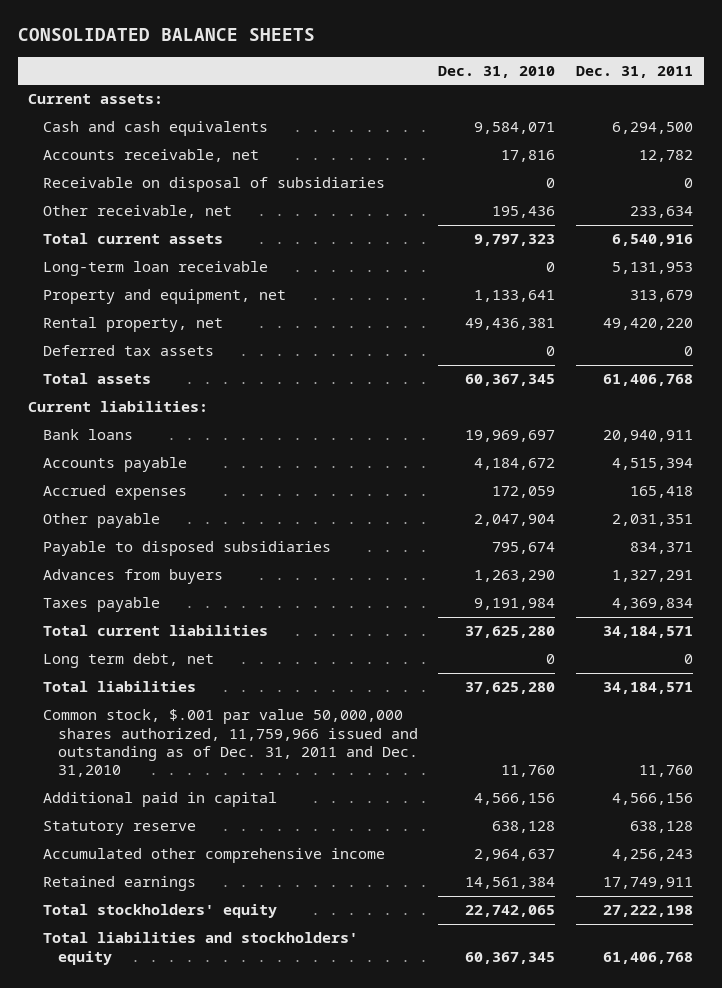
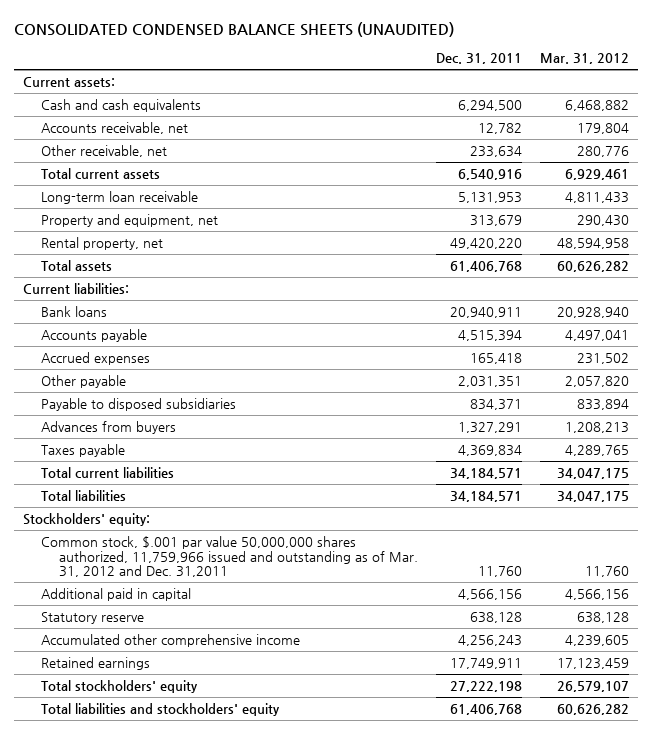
- CONSOLIDATED BALANCE SHEETS
+ CONSOLIDATED CONDENSED BALANCE SHEETS (UNAUDITED)
- | Dec. 31, 2010 | Dec. 31, 2011
+ | Dec. 31, 2011 | Mar. 31, 2012
- Receivable on disposal of subsidiaries | 0 | 0
- Deferred tax assets | 0 | 0
- Long term debt, net | 0 | 0
- Common stock, $.001 par value 50,000,000 shares authorized, 11,759,966 issued and outstanding as of Dec. 31, 2011 and Dec. 31,2010 | 11,760 | 11,760
+ Stockholders' equity:
+ Common stock, $.001 par value 50,000,000 shares authorized, 11,759,966 issued and outstanding as of Mar. 31, 2012 and Dec. 31,2011 | 11,760 | 11,760

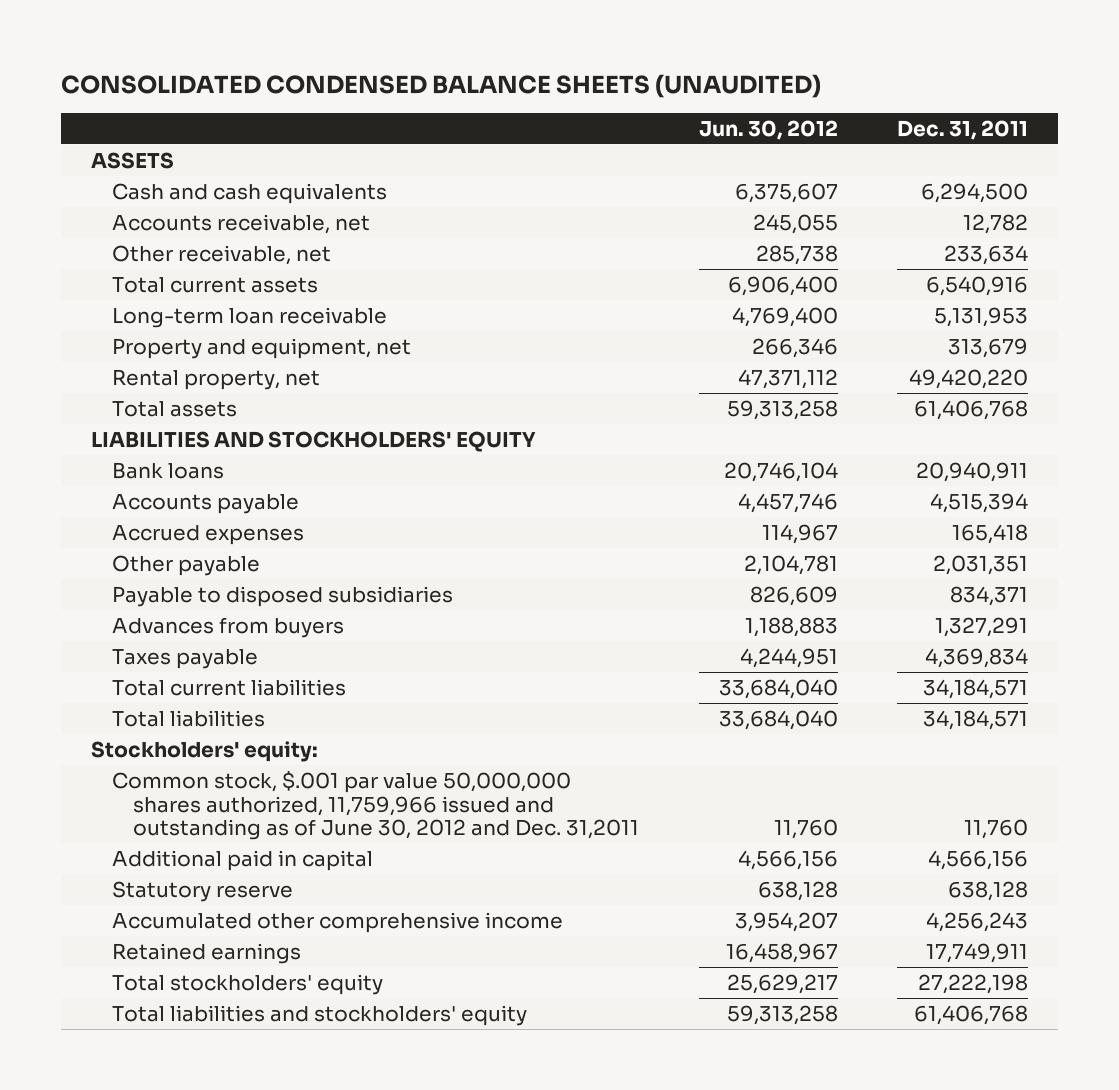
- | Dec. 31, 2011 | Mar. 31, 2012
+ | Jun. 30, 2012 | Dec. 31, 2011
- Current assets:
+ ASSETS
- Current liabilities:
+ LIABILITIES AND STOCKHOLDERS' EQUITY
- Common stock, $.001 par value 50,000,000 shares authorized, 11,759,966 issued and outstanding as of Mar. 31, 2012 and Dec. 31,2011 | 11,760 | 11,760
+ Common stock, $.001 par value 50,000,000 shares authorized, 11,759,966 issued and outstanding as of June 30, 2012 and Dec. 31,2011 | 11,760 | 11,760

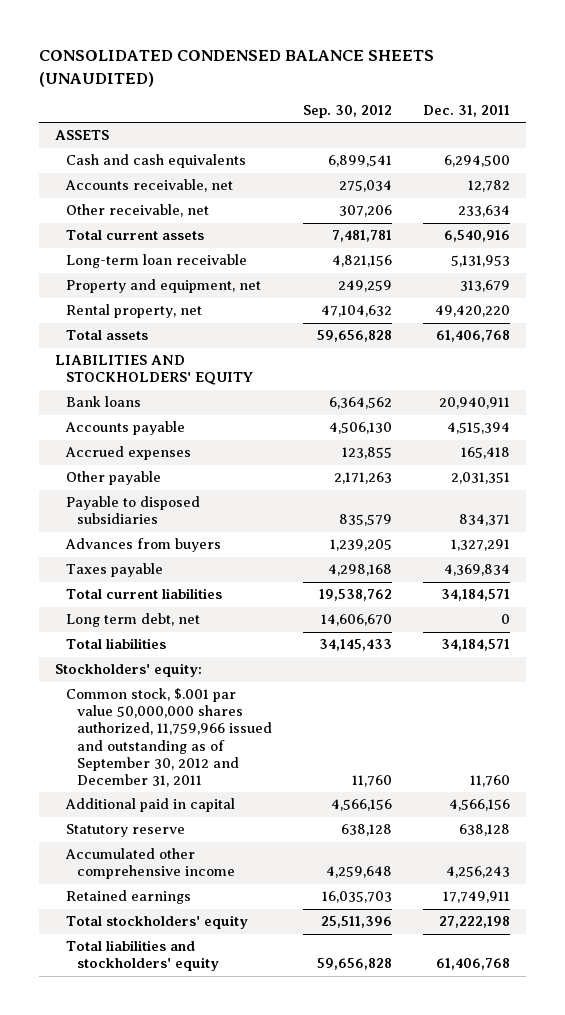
- | Jun. 30, 2012 | Dec. 31, 2011
+ | Sep. 30, 2012 | Dec. 31, 2011
+ Long term debt, net | 14,606,670 | 0
- Common stock, $.001 par value 50,000,000 shares authorized, 11,759,966 issued and outstanding as of June 30, 2012 and Dec. 31,2011 | 11,760 | 11,760
+ Common stock, $.001 par value 50,000,000 shares authorized, 11,759,966 issued and outstanding as of September 30, 2012 and December 31, 2011 | 11,760 | 11,760

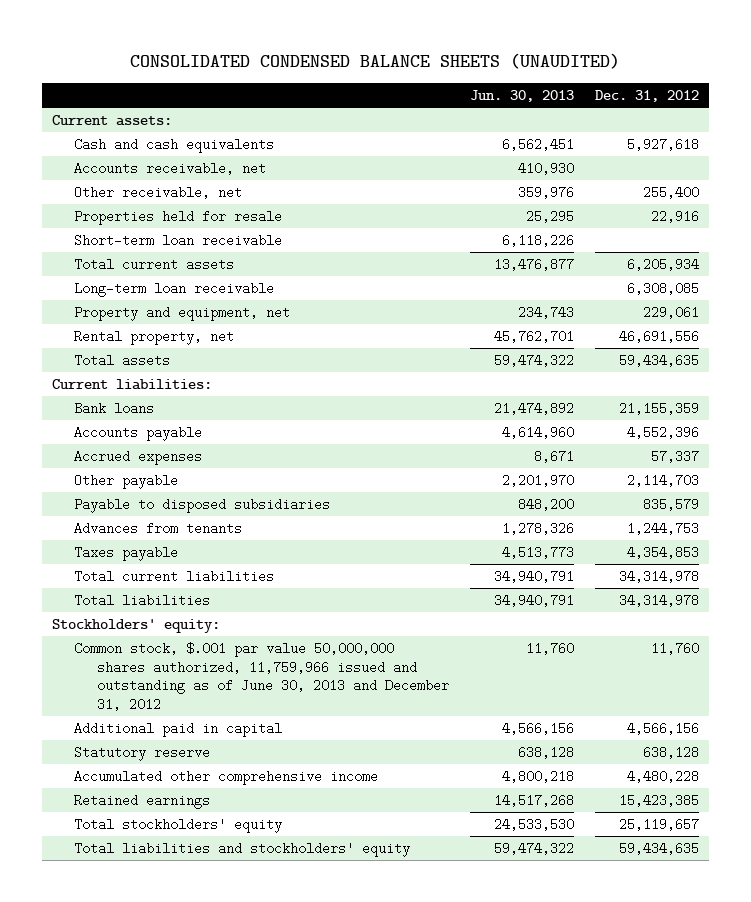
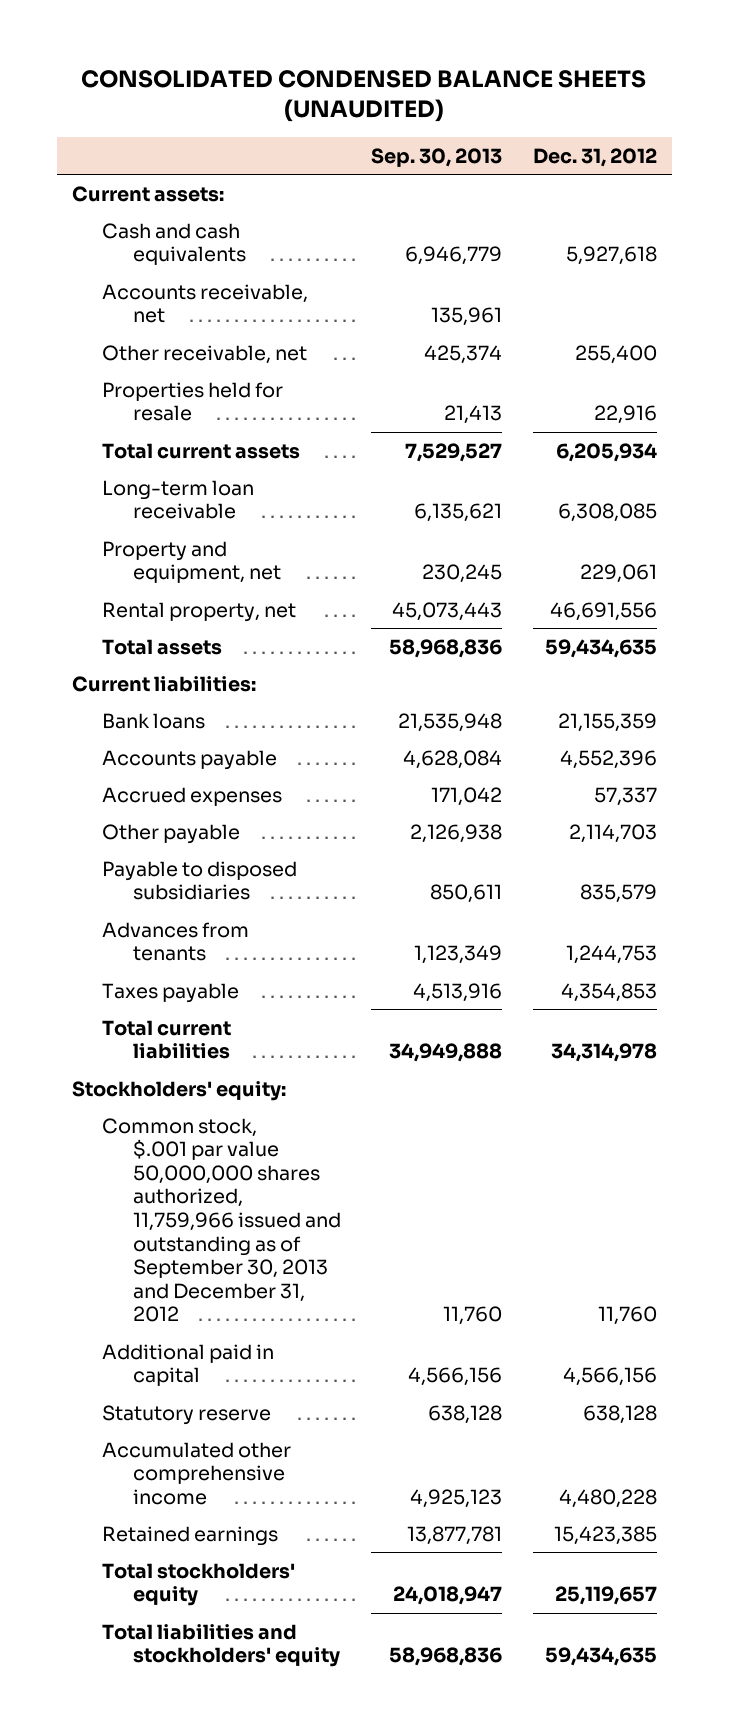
- | Jun. 30, 2013 | Dec. 31, 2012
+ | Sep. 30, 2013 | Dec. 31, 2012
- Short-term loan receivable | 6,118,226 |
- Total liabilities | 34,940,791 | 34,314,978
- Common stock, $.001 par value 50,000,000 shares authorized, 11,759,966 issued and outstanding as of June 30, 2013 and December 31, 2012 | 11,760 | 11,760
+ Common stock, $.001 par value 50,000,000 shares authorized, 11,759,966 issued and outstanding as of September 30, 2013 and December 31, 2012 | 11,760 | 11,760

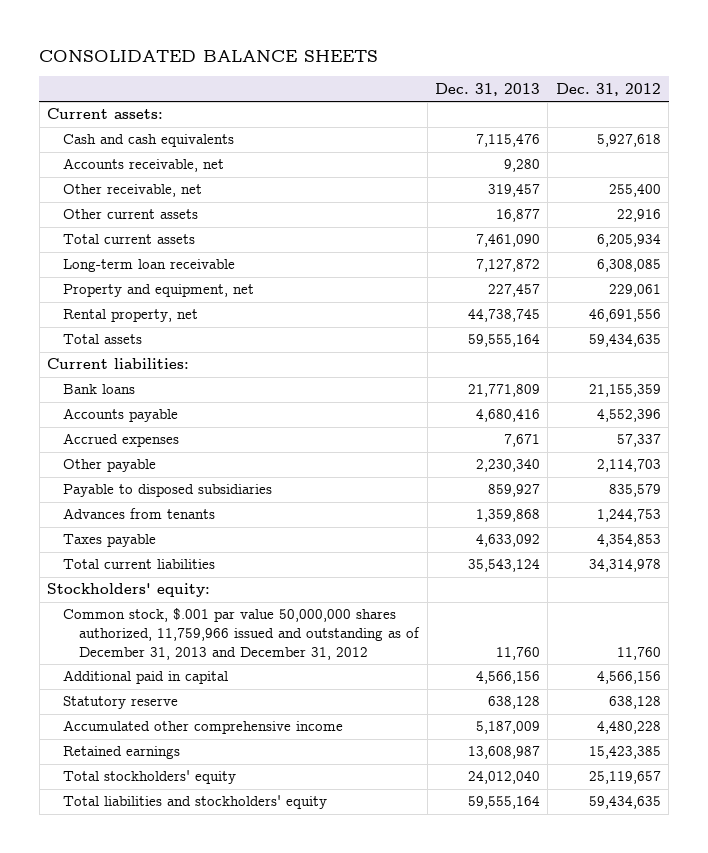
- CONSOLIDATED CONDENSED BALANCE SHEETS (UNAUDITED)
+ CONSOLIDATED BALANCE SHEETS
- | Sep. 30, 2013 | Dec. 31, 2012
+ | Dec. 31, 2013 | Dec. 31, 2012
- Properties held for resale | 21,413 | 22,916
+ Other current assets | 16,877 | 22,916
- Common stock, $.001 par value 50,000,000 shares authorized, 11,759,966 issued and outstanding as of September 30, 2013 and December 31, 2012 | 11,760 | 11,760
+ Common stock, $.001 par value 50,000,000 shares authorized, 11,759,966 issued and outstanding as of December 31, 2013 and December 31, 2012 | 11,760 | 11,760

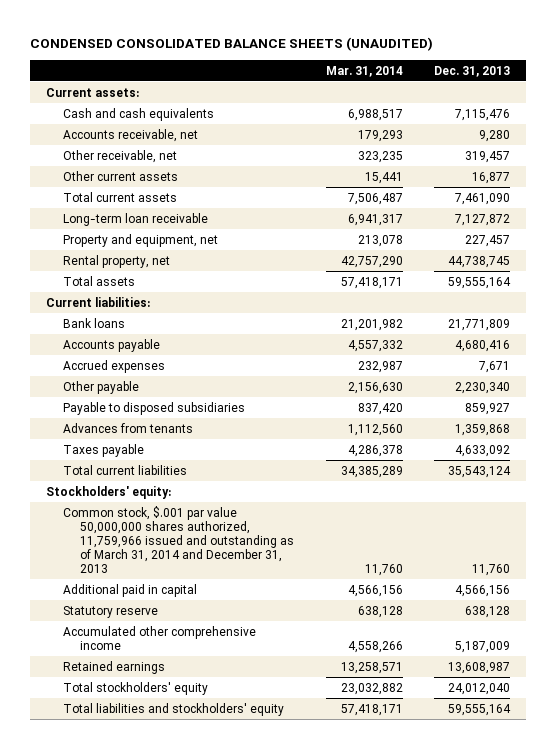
- CONSOLIDATED BALANCE SHEETS
+ CONDENSED CONSOLIDATED BALANCE SHEETS (UNAUDITED)
- | Dec. 31, 2013 | Dec. 31, 2012
+ | Mar. 31, 2014 | Dec. 31, 2013
- Common stock, $.001 par value 50,000,000 shares authorized, 11,759,966 issued and outstanding as of December 31, 2013 and December 31, 2012 | 11,760 | 11,760
+ Common stock, $.001 par value 50,000,000 shares authorized, 11,759,966 issued and outstanding as of March 31, 2014 and December 31, 2013 | 11,760 | 11,760

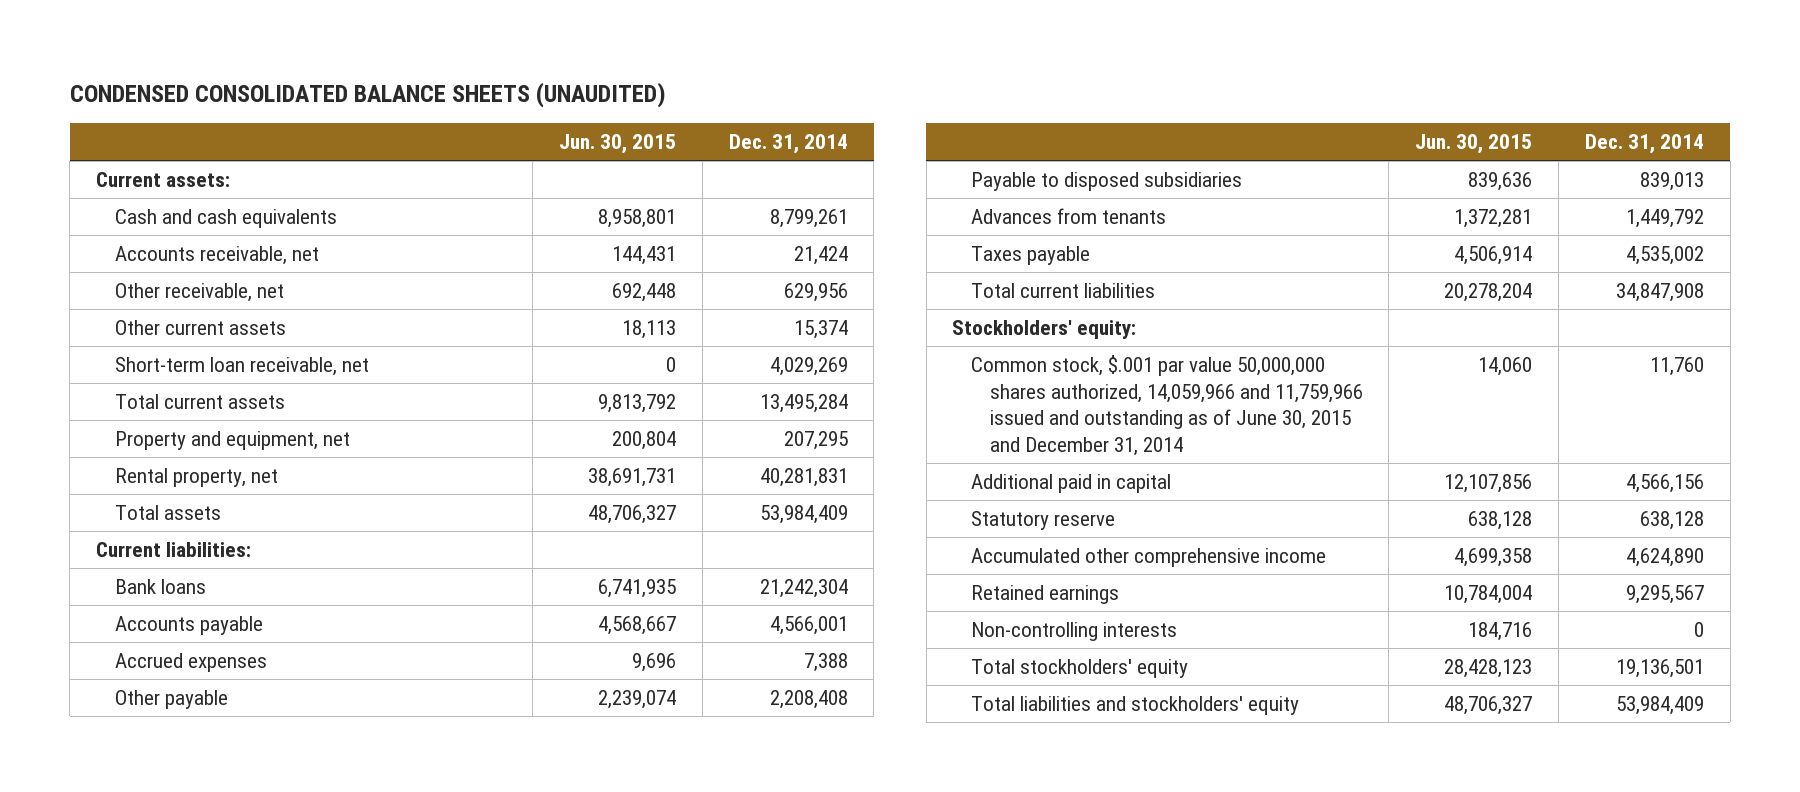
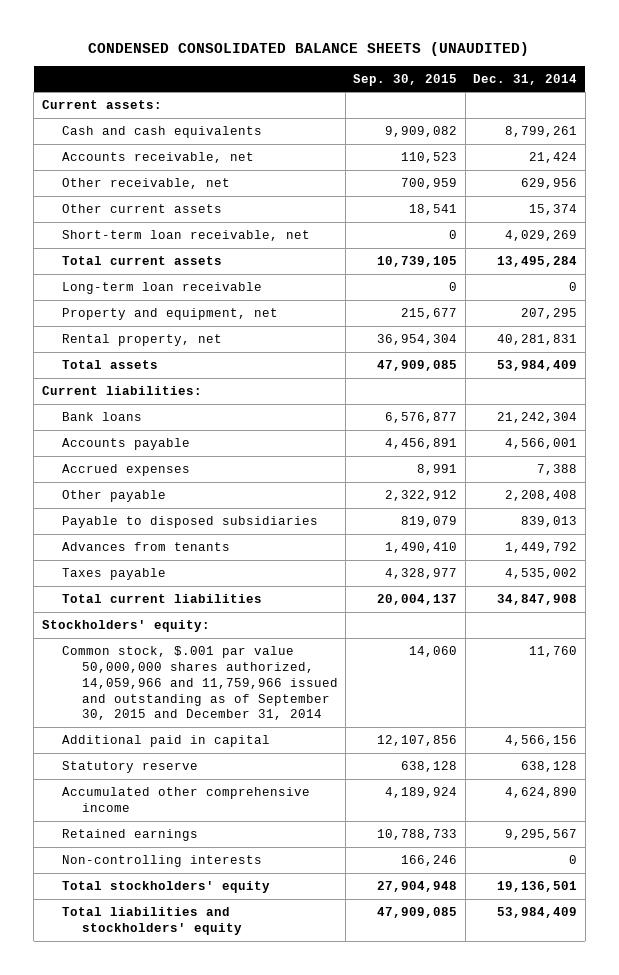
- | Jun. 30, 2015 | Dec. 31, 2014
+ | Sep. 30, 2015 | Dec. 31, 2014
+ Long-term loan receivable | 0 | 0
- Common stock, $.001 par value 50,000,000 shares authorized, 14,059,966 and 11,759,966 issued and outstanding as of June 30, 2015 and December 31, 2014 | 14,060 | 11,760
+ Common stock, $.001 par value 50,000,000 shares authorized, 14,059,966 and 11,759,966 issued and outstanding as of September 30, 2015 and December 31, 2014 | 14,060 | 11,760

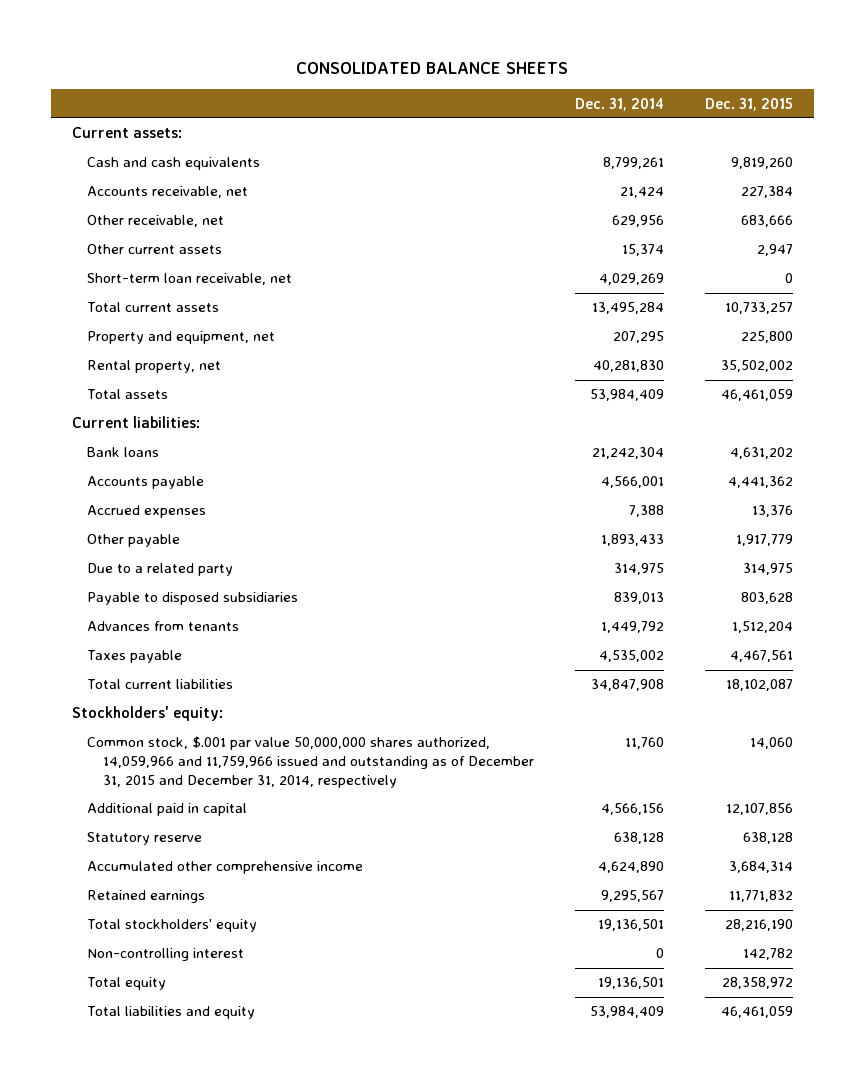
- CONDENSED CONSOLIDATED BALANCE SHEETS (UNAUDITED)
+ CONSOLIDATED BALANCE SHEETS
- | Sep. 30, 2015 | Dec. 31, 2014
+ | Dec. 31, 2014 | Dec. 31, 2015
- Long-term loan receivable | 0 | 0
- Rental property, net | 36,954,304 | 40,281,831
+ Rental property, net | 40,281,830 | 35,502,002
- Other payable | 2,322,912 | 2,208,408
+ Other payable | 1,893,433 | 1,917,779
+ Due to a related party | 314,975 | 314,975
- Common stock, $.001 par value 50,000,000 shares authorized, 14,059,966 and 11,759,966 issued and outstanding as of September 30, 2015 and December 31, 2014 | 14,060 | 11,760
+ Common stock, $.001 par value 50,000,000 shares authorized, 14,059,966 and 11,759,966 issued and outstanding as of December 31, 2015 and December 31, 2014, respectively | 11,760 | 14,060
- Non-controlling interests | 166,246 | 0
- Total liabilities and stockholders' equity | 47,909,085 | 53,984,409
+ Non-controlling interest | 0 | 142,782
+ Total equity | 19,136,501 | 28,358,972
+ Total liabilities and equity | 53,984,409 | 46,461,059

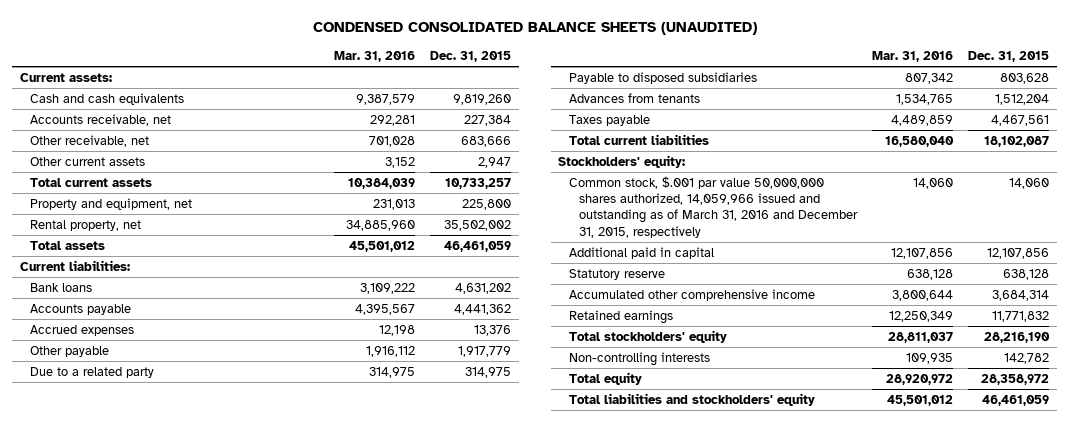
- CONSOLIDATED BALANCE SHEETS
+ CONDENSED CONSOLIDATED BALANCE SHEETS (UNAUDITED)
- | Dec. 31, 2014 | Dec. 31, 2015
+ | Mar. 31, 2016 | Dec. 31, 2015
- Short-term loan receivable, net | 4,029,269 | 0
- Common stock, $.001 par value 50,000,000 shares authorized, 14,059,966 and 11,759,966 issued and outstanding as of December 31, 2015 and December 31, 2014, respectively | 11,760 | 14,060
+ Common stock, $.001 par value 50,000,000 shares authorized, 14,059,966 issued and outstanding as of March 31, 2016 and December 31, 2015, respectively | 14,060 | 14,060
- Non-controlling interest | 0 | 142,782
+ Non-controlling interests | 109,935 | 142,782
- Total liabilities and equity | 53,984,409 | 46,461,059
+ Total liabilities and stockholders' equity | 45,501,012 | 46,461,059

